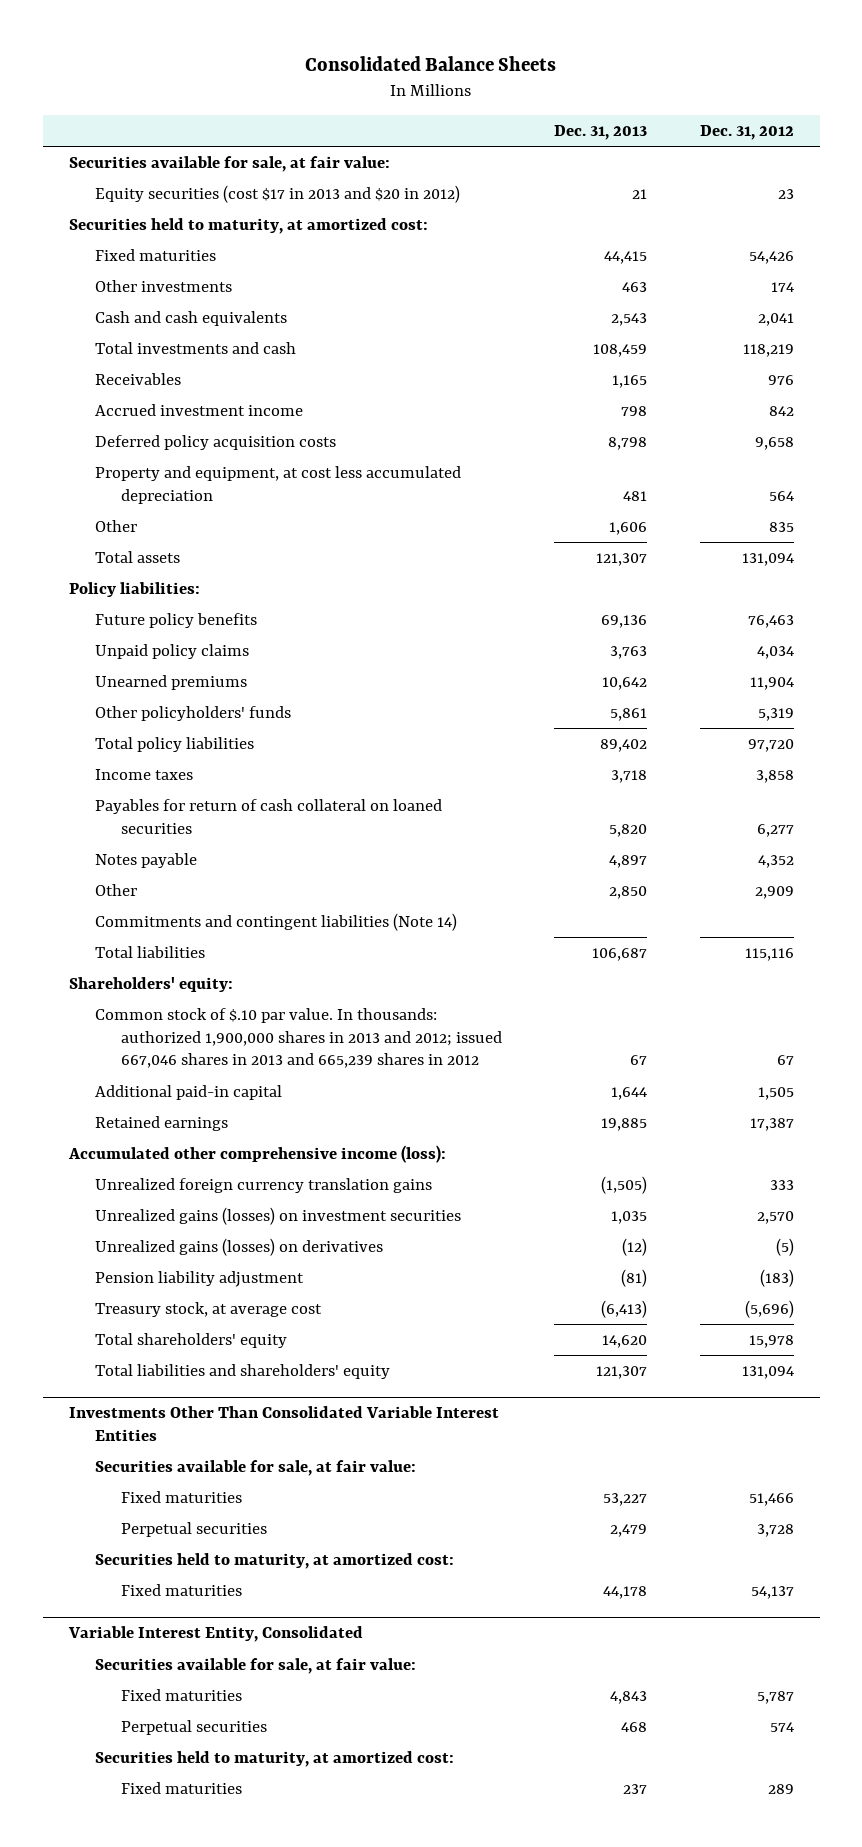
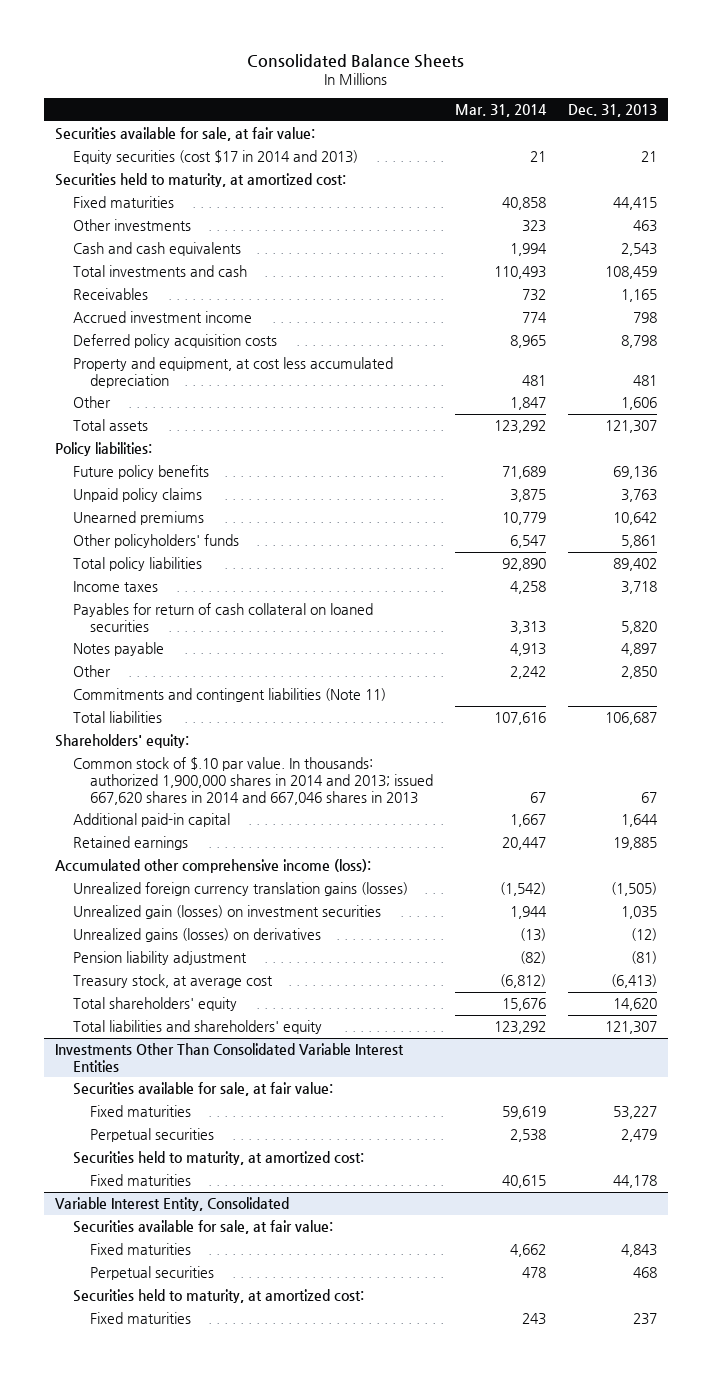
- | Dec. 31, 2013 | Dec. 31, 2012
+ | Mar. 31, 2014 | Dec. 31, 2013
- Equity securities (cost $17 in 2013 and $20 in 2012) | 21 | 23
+ Equity securities (cost $17 in 2014 and 2013) | 21 | 21
- Commitments and contingent liabilities (Note 14)
+ Commitments and contingent liabilities (Note 11)
- Common stock of $.10 par value. In thousands: authorized 1,900,000 shares in 2013 and 2012; issued 667,046 shares in 2013 and 665,239 shares in 2012 | 67 | 67
+ Common stock of $.10 par value. In thousands: authorized 1,900,000 shares in 2014 and 2013; issued 667,620 shares in 2014 and 667,046 shares in 2013 | 67 | 67
- Unrealized foreign currency translation gains | (1,505) | 333
- Unrealized gains (losses) on investment securities | 1,035 | 2,570
+ Unrealized foreign currency translation gains (losses) | (1,542) | (1,505)
+ Unrealized gain (losses) on investment securities | 1,944 | 1,035

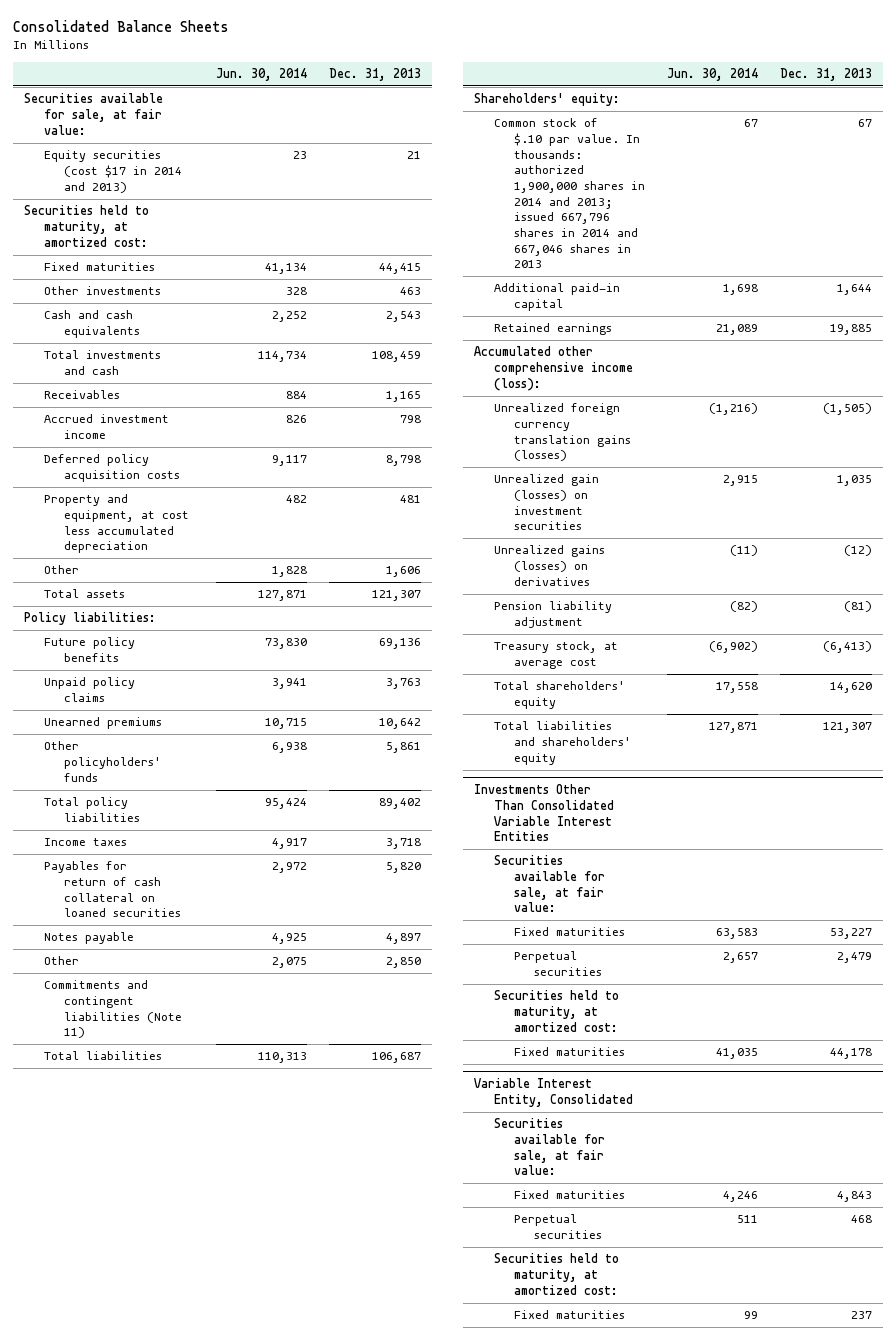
- | Mar. 31, 2014 | Dec. 31, 2013
+ | Jun. 30, 2014 | Dec. 31, 2013
- Common stock of $.10 par value. In thousands: authorized 1,900,000 shares in 2014 and 2013; issued 667,620 shares in 2014 and 667,046 shares in 2013 | 67 | 67
+ Common stock of $.10 par value. In thousands: authorized 1,900,000 shares in 2014 and 2013; issued 667,796 shares in 2014 and 667,046 shares in 2013 | 67 | 67

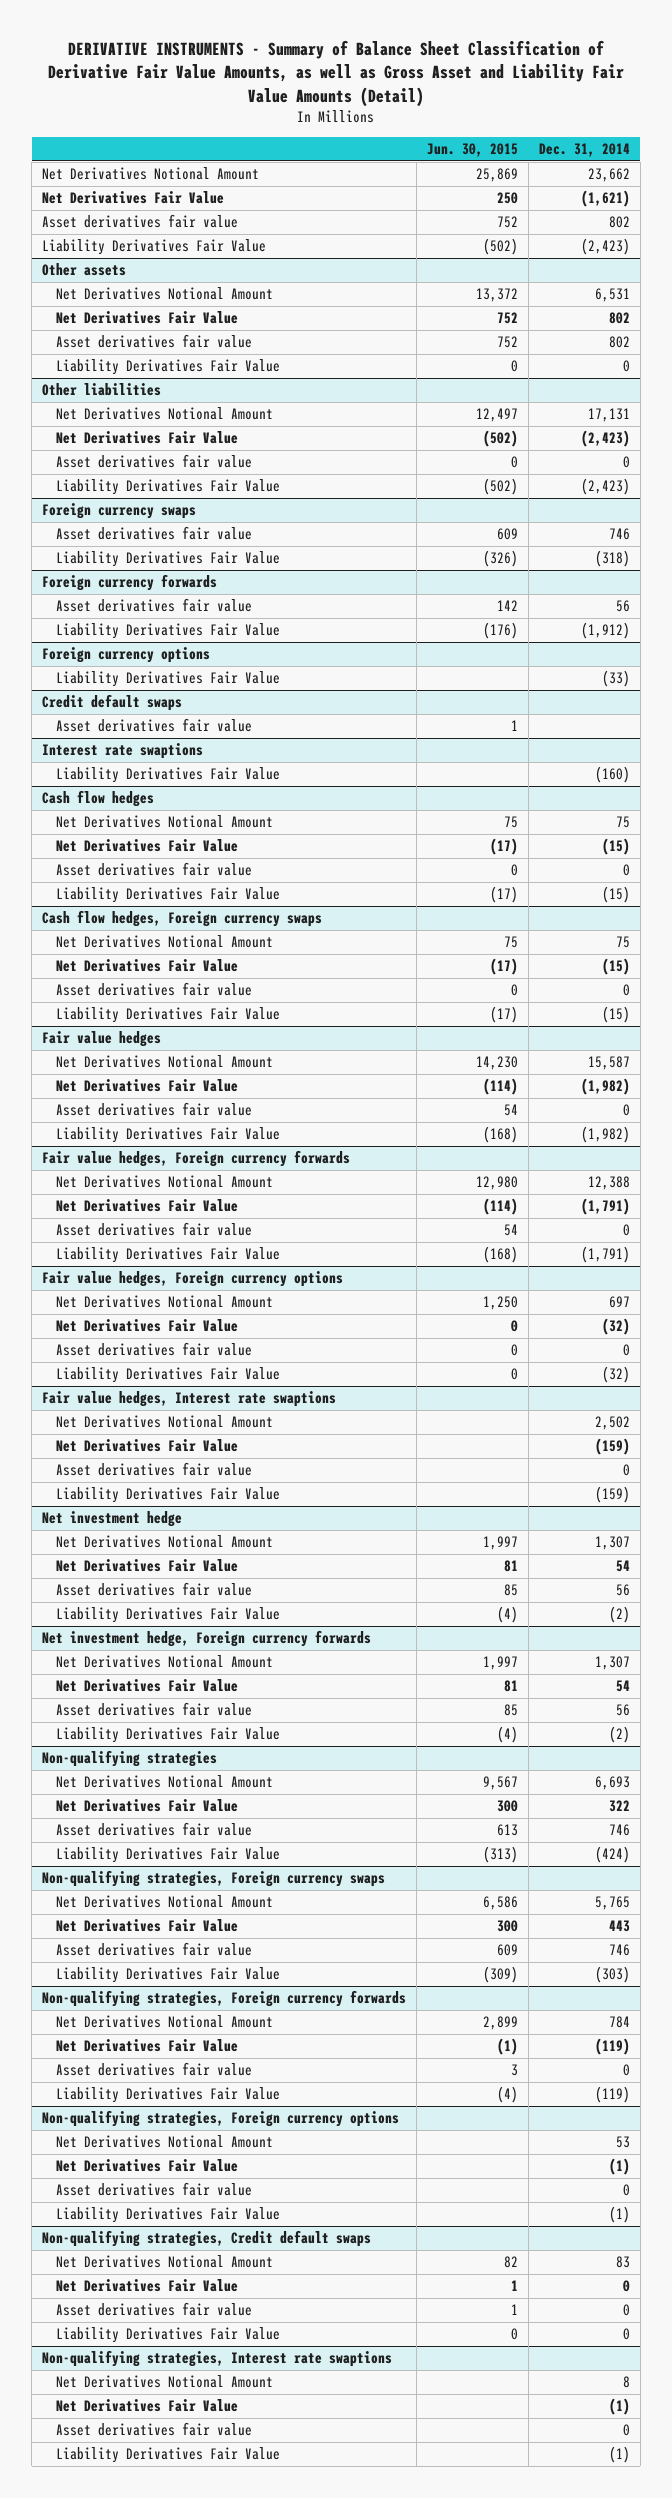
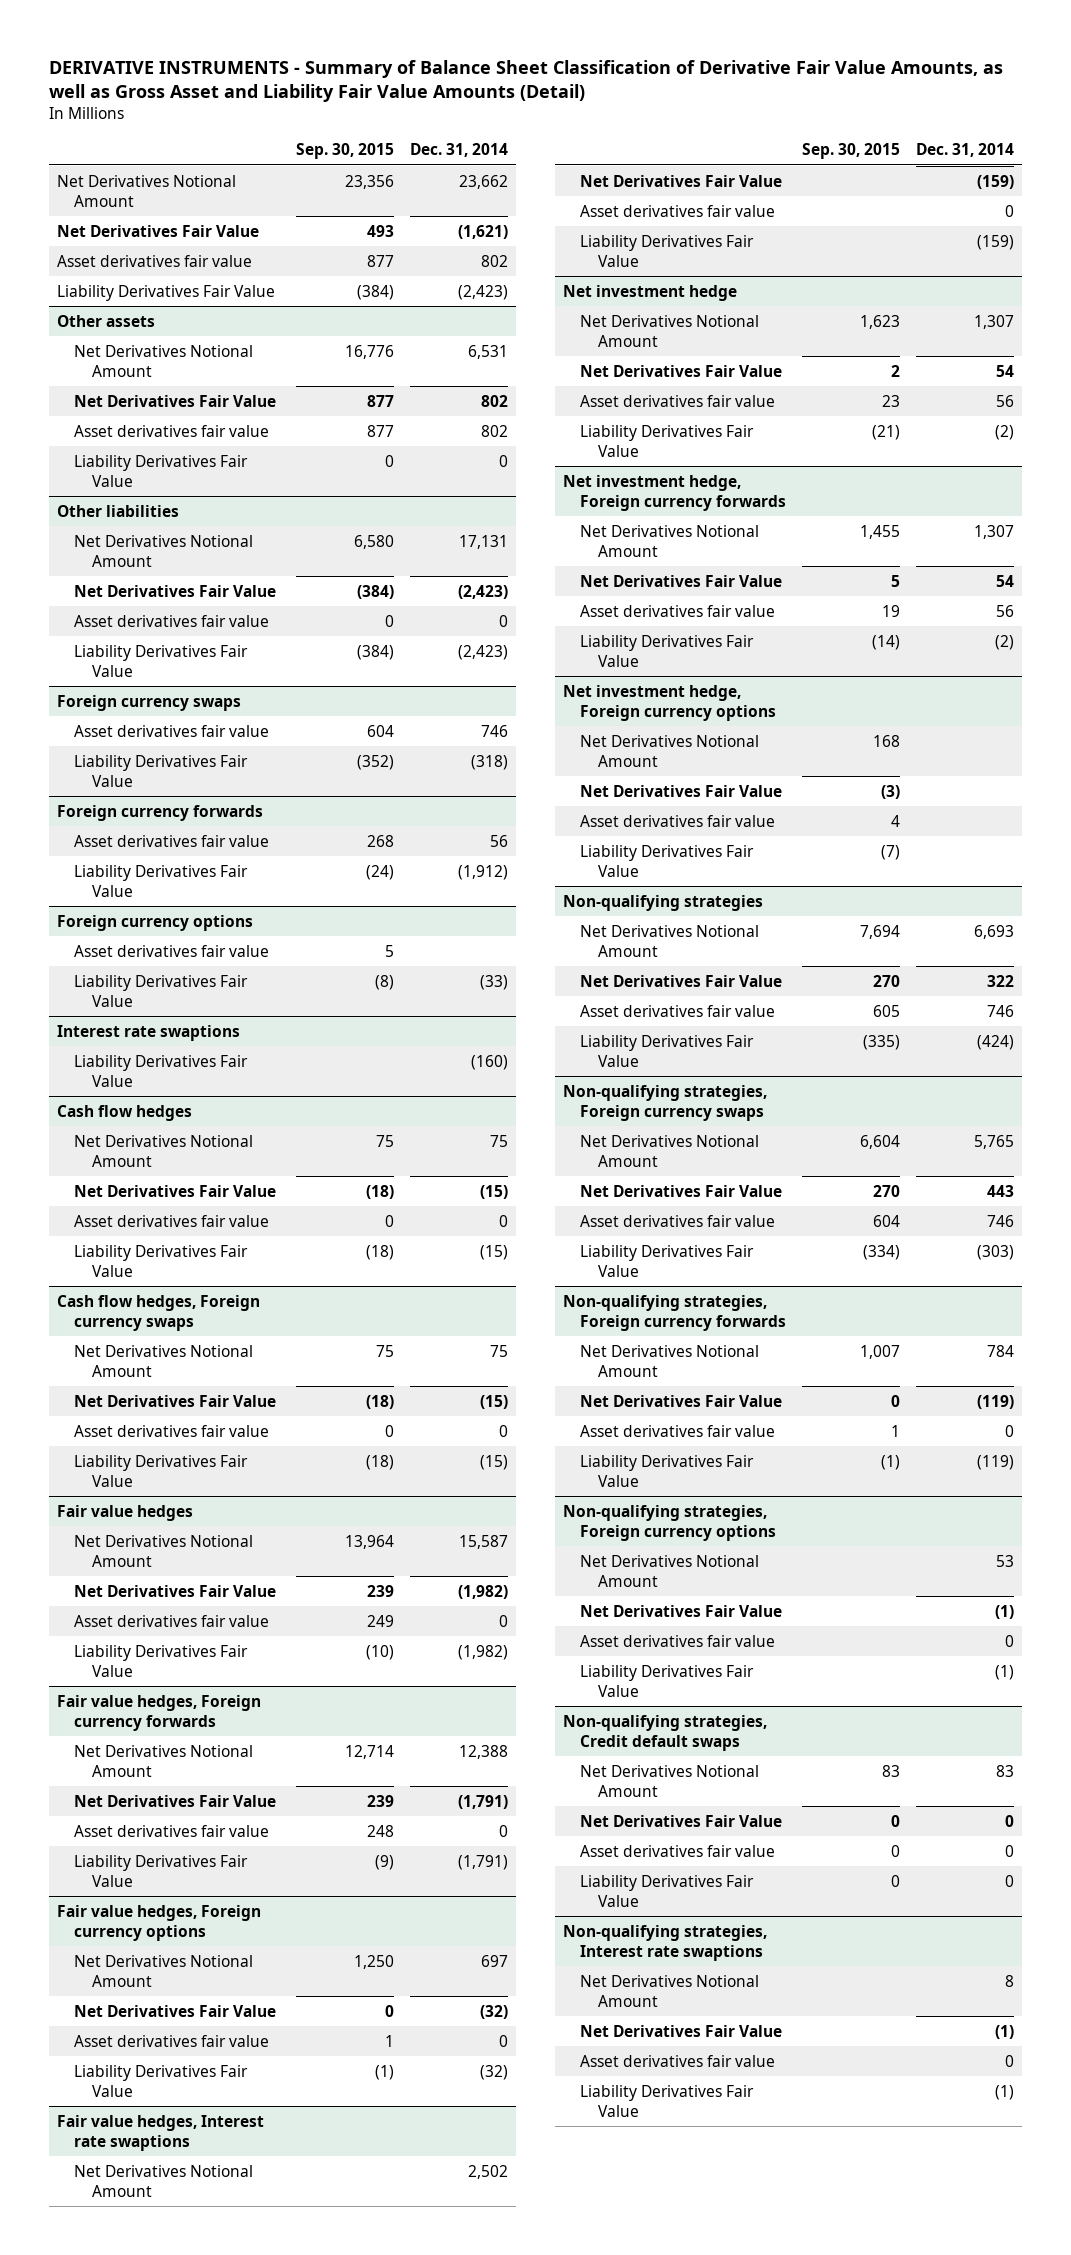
- | Jun. 30, 2015 | Dec. 31, 2014
+ | Sep. 30, 2015 | Dec. 31, 2014
- Credit default swaps
@ Foreign currency options
moved down: Liability Derivatives Fair Value | (8) | (33)
+ Net investment hedge, Foreign currency options
+ Net Derivatives Notional Amount | 168 |
+ Net Derivatives Fair Value | (3) |
+ Asset derivatives fair value | 4 |
+ Liability Derivatives Fair Value | (7) |

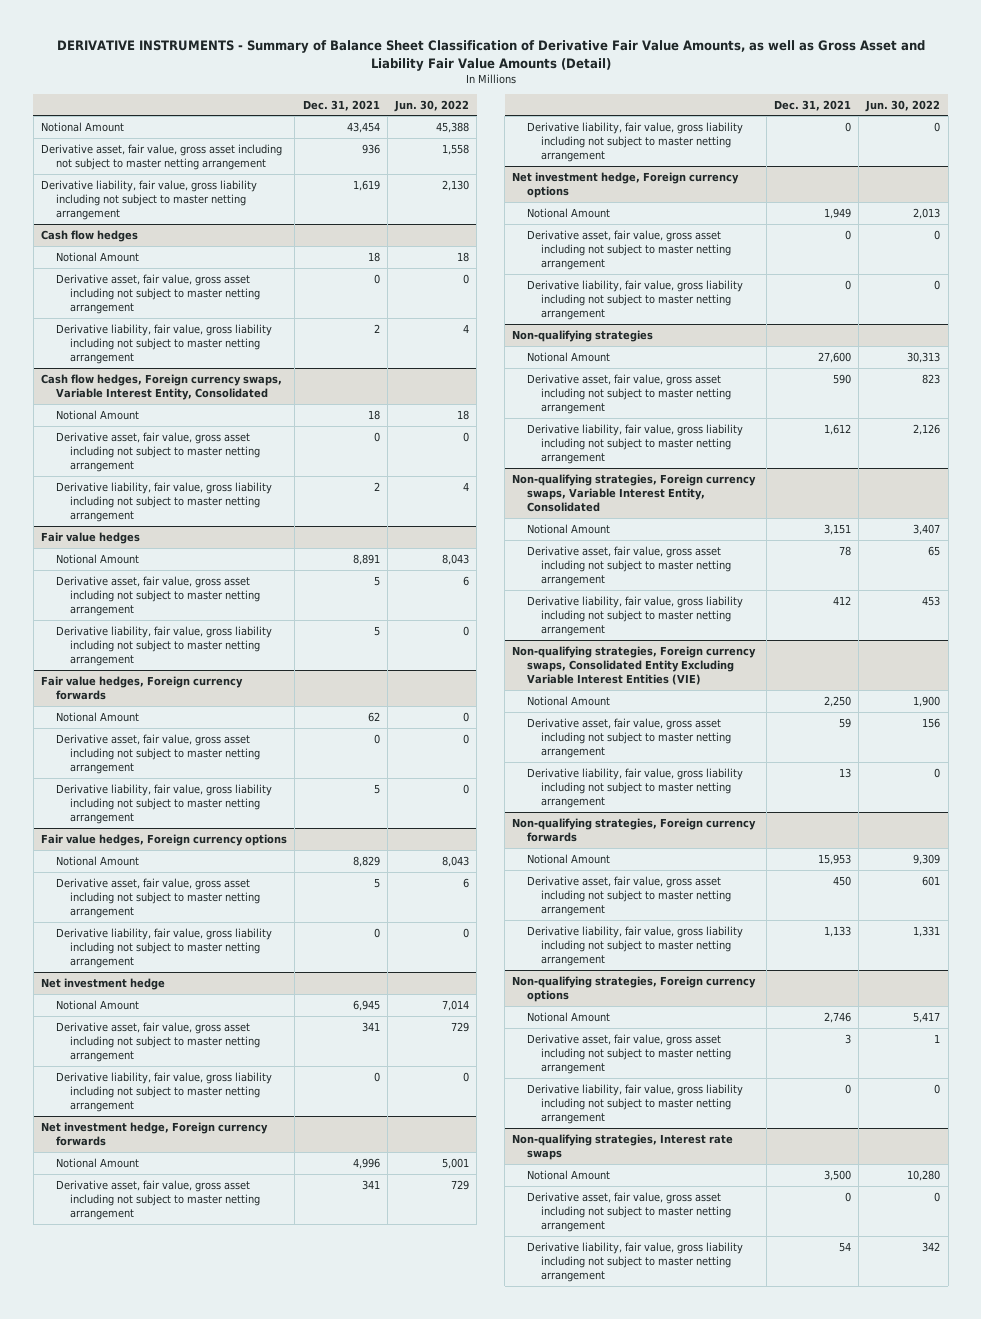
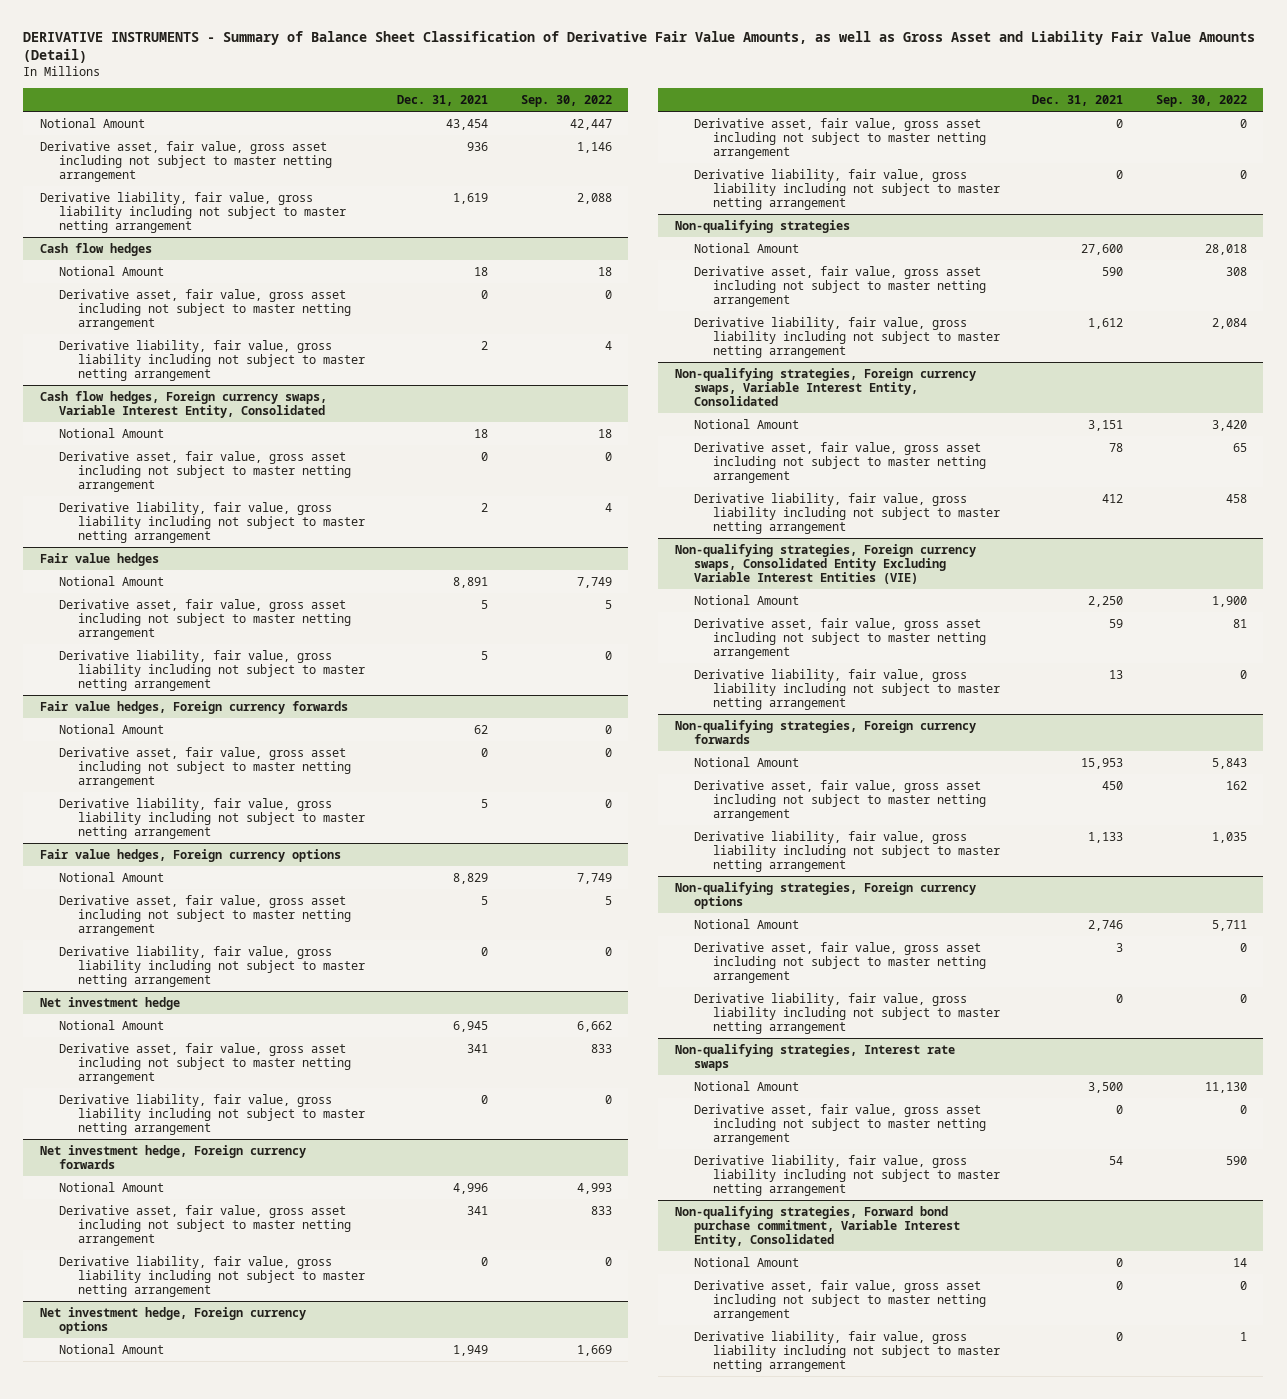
- | Dec. 31, 2021 | Jun. 30, 2022
+ | Dec. 31, 2021 | Sep. 30, 2022
+ Non-qualifying strategies, Forward bond purchase commitment, Variable Interest Entity, Consolidated
+ Notional Amount | 0 | 14
+ Derivative asset, fair value, gross asset including not subject to master netting arrangement | 0 | 0
+ Derivative liability, fair value, gross liability including not subject to master netting arrangement | 0 | 1

